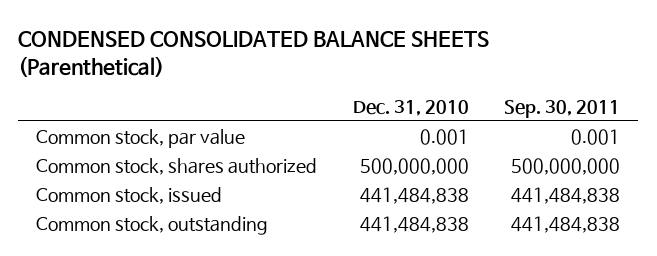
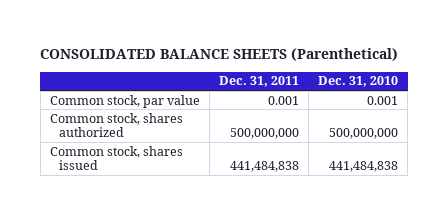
- CONDENSED CONSOLIDATED BALANCE SHEETS (Parenthetical)
+ CONSOLIDATED BALANCE SHEETS (Parenthetical)
- | Dec. 31, 2010 | Sep. 30, 2011
+ | Dec. 31, 2011 | Dec. 31, 2010
- Common stock, issued | 441,484,838 | 441,484,838
- Common stock, outstanding | 441,484,838 | 441,484,838
+ Common stock, shares issued | 441,484,838 | 441,484,838

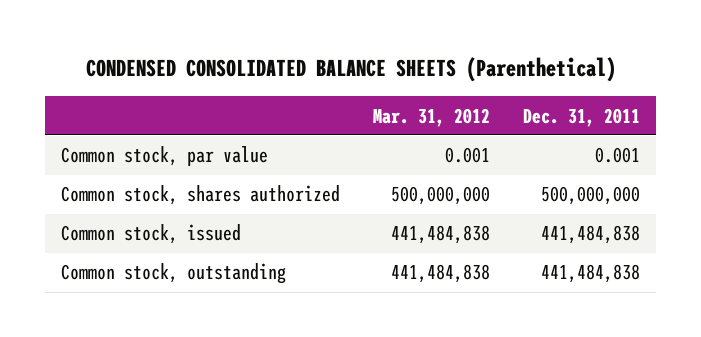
- CONSOLIDATED BALANCE SHEETS (Parenthetical)
+ CONDENSED CONSOLIDATED BALANCE SHEETS (Parenthetical)
- | Dec. 31, 2011 | Dec. 31, 2010
+ | Mar. 31, 2012 | Dec. 31, 2011
- Common stock, shares issued | 441,484,838 | 441,484,838
+ Common stock, issued | 441,484,838 | 441,484,838
+ Common stock, outstanding | 441,484,838 | 441,484,838

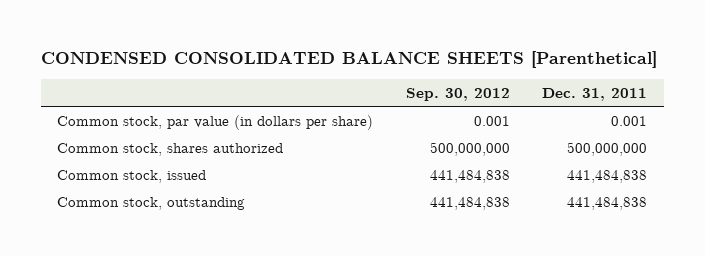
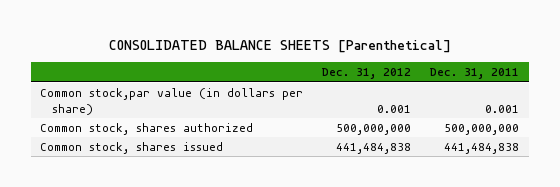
- CONDENSED CONSOLIDATED BALANCE SHEETS [Parenthetical]
+ CONSOLIDATED BALANCE SHEETS [Parenthetical]
- | Sep. 30, 2012 | Dec. 31, 2011
+ | Dec. 31, 2012 | Dec. 31, 2011
- Common stock, par value (in dollars per share) | 0.001 | 0.001
+ Common stock,par value (in dollars per share) | 0.001 | 0.001
- Common stock, issued | 441,484,838 | 441,484,838
- Common stock, outstanding | 441,484,838 | 441,484,838
+ Common stock, shares issued | 441,484,838 | 441,484,838

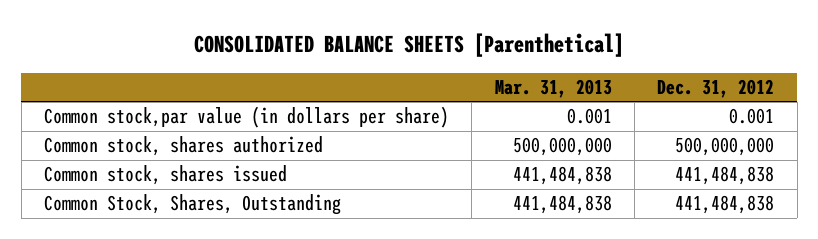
- | Dec. 31, 2012 | Dec. 31, 2011
+ | Mar. 31, 2013 | Dec. 31, 2012
+ Common Stock, Shares, Outstanding | 441,484,838 | 441,484,838

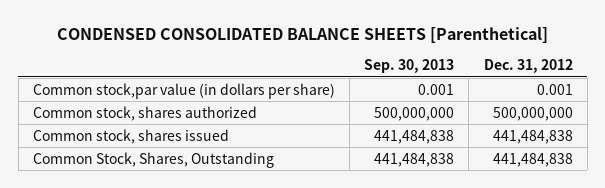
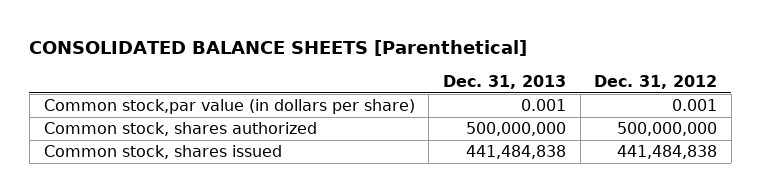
- CONDENSED CONSOLIDATED BALANCE SHEETS [Parenthetical]
+ CONSOLIDATED BALANCE SHEETS [Parenthetical]
- | Sep. 30, 2013 | Dec. 31, 2012
+ | Dec. 31, 2013 | Dec. 31, 2012
- Common Stock, Shares, Outstanding | 441,484,838 | 441,484,838

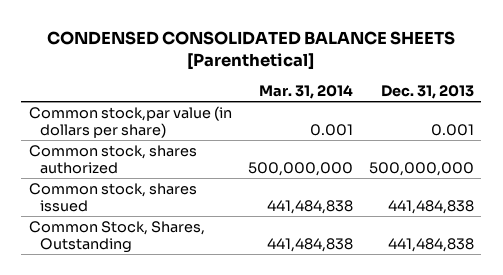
- CONSOLIDATED BALANCE SHEETS [Parenthetical]
+ CONDENSED CONSOLIDATED BALANCE SHEETS [Parenthetical]
- | Dec. 31, 2013 | Dec. 31, 2012
+ | Mar. 31, 2014 | Dec. 31, 2013
+ Common Stock, Shares, Outstanding | 441,484,838 | 441,484,838

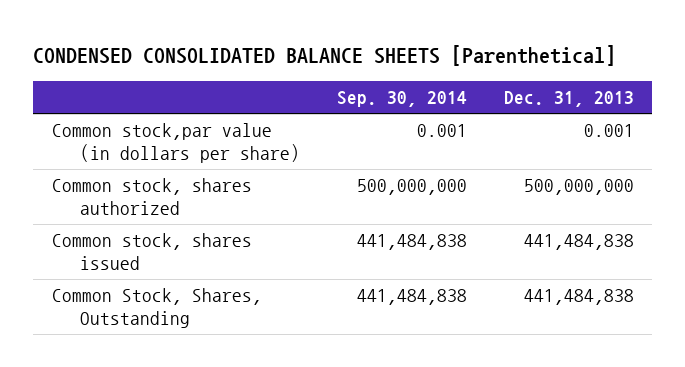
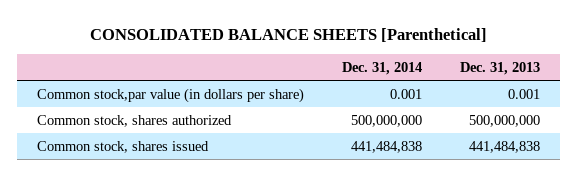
- CONDENSED CONSOLIDATED BALANCE SHEETS [Parenthetical]
+ CONSOLIDATED BALANCE SHEETS [Parenthetical]
- | Sep. 30, 2014 | Dec. 31, 2013
+ | Dec. 31, 2014 | Dec. 31, 2013
- Common Stock, Shares, Outstanding | 441,484,838 | 441,484,838

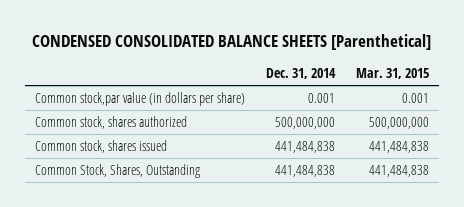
- CONSOLIDATED BALANCE SHEETS [Parenthetical]
+ CONDENSED CONSOLIDATED BALANCE SHEETS [Parenthetical]
- | Dec. 31, 2014 | Dec. 31, 2013
+ | Dec. 31, 2014 | Mar. 31, 2015
+ Common Stock, Shares, Outstanding | 441,484,838 | 441,484,838

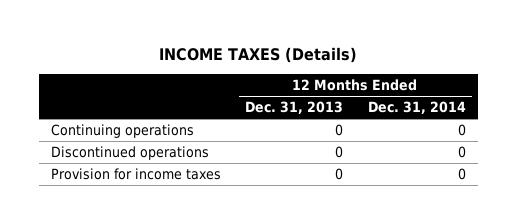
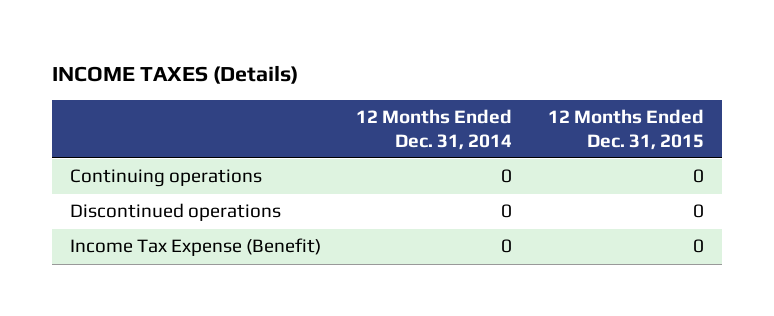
- | 12 Months Ended Dec. 31, 2013 | 12 Months Ended Dec. 31, 2014
+ | 12 Months Ended Dec. 31, 2014 | 12 Months Ended Dec. 31, 2015
- Provision for income taxes | 0 | 0
+ Income Tax Expense (Benefit) | 0 | 0

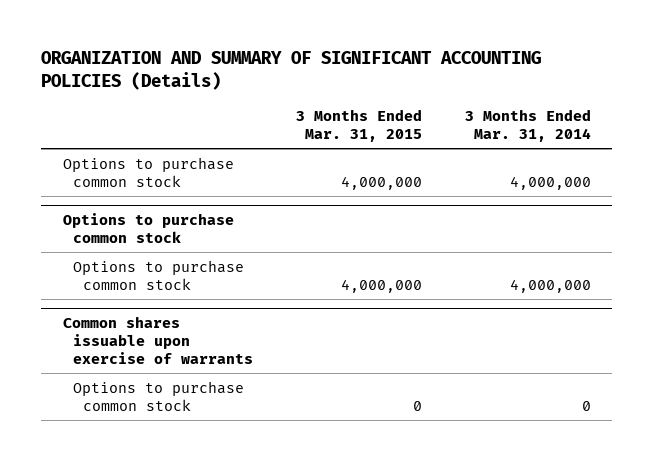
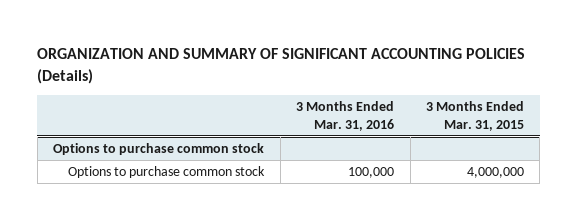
- | 3 Months Ended Mar. 31, 2015 | 3 Months Ended Mar. 31, 2014
+ | 3 Months Ended Mar. 31, 2016 | 3 Months Ended Mar. 31, 2015
- Options to purchase common stock | 4,000,000 | 4,000,000
- Common shares issuable upon exercise of warrants
- Options to purchase common stock | 0 | 0

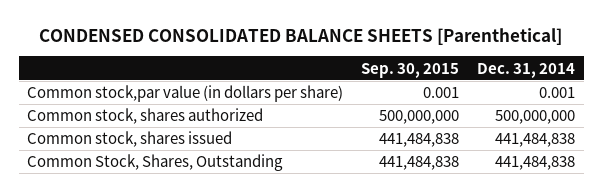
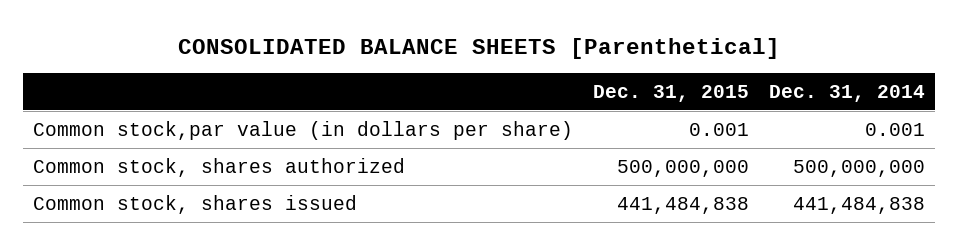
- CONDENSED CONSOLIDATED BALANCE SHEETS [Parenthetical]
+ CONSOLIDATED BALANCE SHEETS [Parenthetical]
- | Sep. 30, 2015 | Dec. 31, 2014
+ | Dec. 31, 2015 | Dec. 31, 2014
- Common Stock, Shares, Outstanding | 441,484,838 | 441,484,838

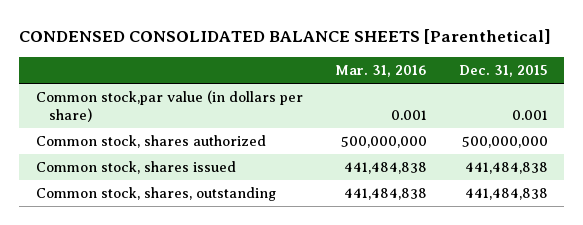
- CONSOLIDATED BALANCE SHEETS [Parenthetical]
+ CONDENSED CONSOLIDATED BALANCE SHEETS [Parenthetical]
- | Dec. 31, 2015 | Dec. 31, 2014
+ | Mar. 31, 2016 | Dec. 31, 2015
+ Common stock, shares, outstanding | 441,484,838 | 441,484,838

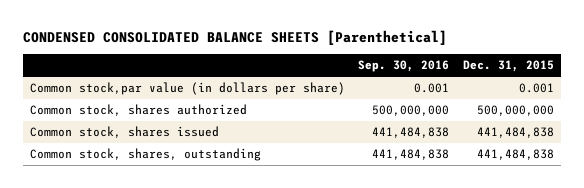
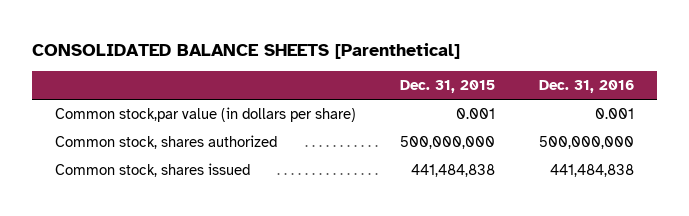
- CONDENSED CONSOLIDATED BALANCE SHEETS [Parenthetical]
+ CONSOLIDATED BALANCE SHEETS [Parenthetical]
- | Sep. 30, 2016 | Dec. 31, 2015
+ | Dec. 31, 2015 | Dec. 31, 2016
- Common stock, shares, outstanding | 441,484,838 | 441,484,838

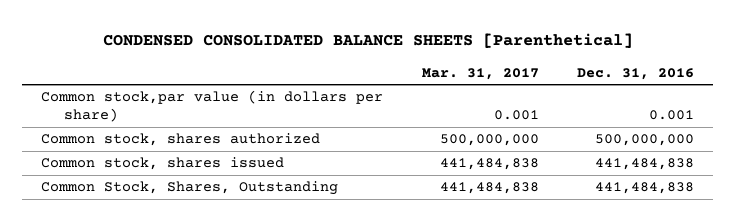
- CONSOLIDATED BALANCE SHEETS [Parenthetical]
+ CONDENSED CONSOLIDATED BALANCE SHEETS [Parenthetical]
- | Dec. 31, 2015 | Dec. 31, 2016
+ | Mar. 31, 2017 | Dec. 31, 2016
+ Common Stock, Shares, Outstanding | 441,484,838 | 441,484,838

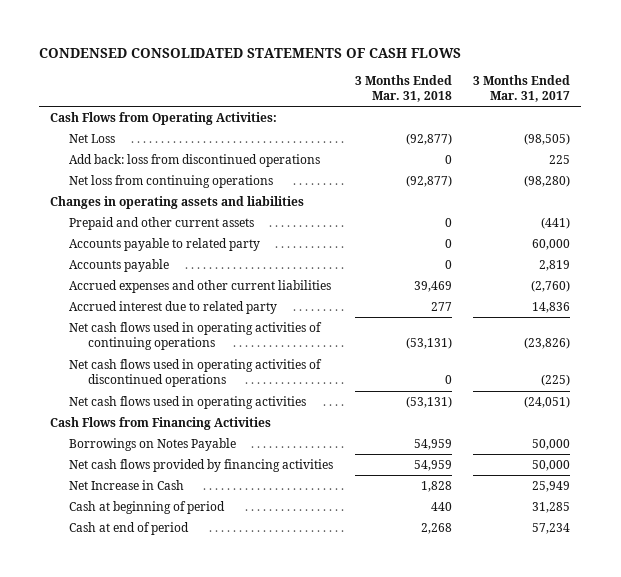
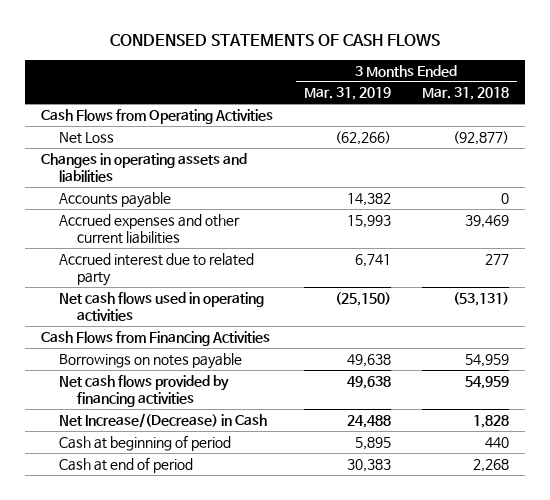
- CONDENSED CONSOLIDATED STATEMENTS OF CASH FLOWS
+ CONDENSED STATEMENTS OF CASH FLOWS
- | 3 Months Ended Mar. 31, 2018 | 3 Months Ended Mar. 31, 2017
+ | 3 Months Ended Mar. 31, 2019 | 3 Months Ended Mar. 31, 2018
- Cash Flows from Operating Activities:
+ Cash Flows from Operating Activities
- Add back: loss from discontinued operations | 0 | 225
- Net loss from continuing operations | (92,877) | (98,280)
- Prepaid and other current assets | 0 | (441)
- Accounts payable to related party | 0 | 60,000
- Net cash flows used in operating activities of continuing operations | (53,131) | (23,826)
- Net cash flows used in operating activities of discontinued operations | 0 | (225)
- Borrowings on Notes Payable | 54,959 | 50,000
+ Borrowings on notes payable | 49,638 | 54,959
- Net Increase in Cash | 1,828 | 25,949
+ Net Increase/(Decrease) in Cash | 24,488 | 1,828

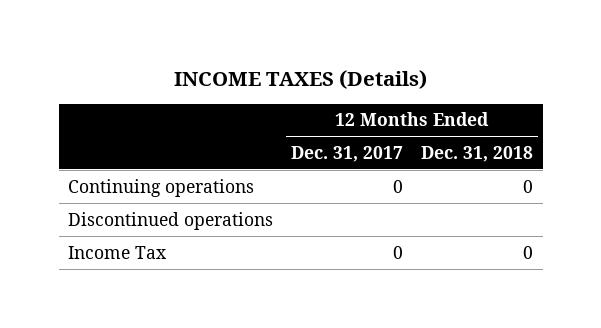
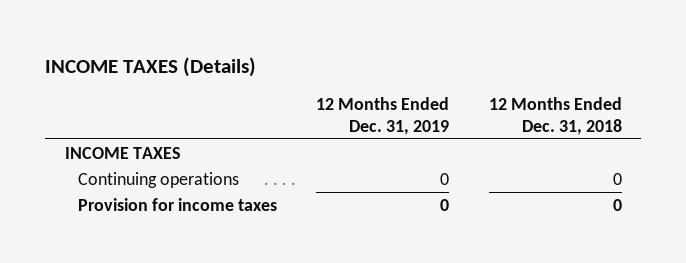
- | 12 Months Ended Dec. 31, 2017 | 12 Months Ended Dec. 31, 2018
+ | 12 Months Ended Dec. 31, 2019 | 12 Months Ended Dec. 31, 2018
+ INCOME TAXES
- Discontinued operations
- Income Tax | 0 | 0
+ Provision for income taxes | 0 | 0

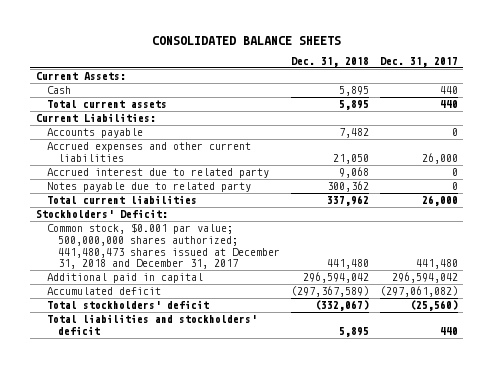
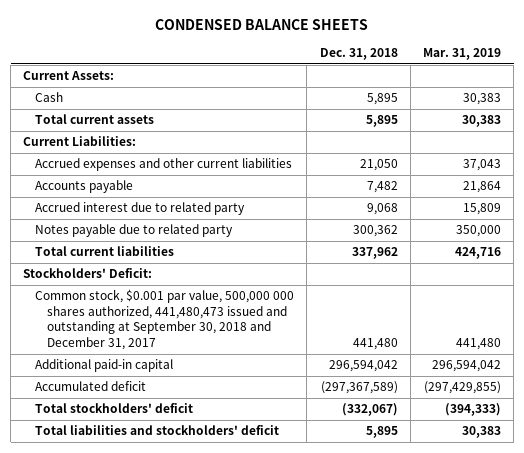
- CONSOLIDATED BALANCE SHEETS
+ CONDENSED BALANCE SHEETS
- | Dec. 31, 2018 | Dec. 31, 2017
+ | Dec. 31, 2018 | Mar. 31, 2019
moved down: Accounts payable | 7,482 | 21,864
- Common stock, $0.001 par value; 500,000,000 shares authorized; 441,480,473 shares issued at December 31, 2018 and December 31, 2017 | 441,480 | 441,480
- Additional paid in capital | 296,594,042 | 296,594,042
+ Common stock, $0.001 par value, 500,000 000 shares authorized, 441,480,473 issued and outstanding at September 30, 2018 and December 31, 2017 | 441,480 | 441,480
+ Additional paid-in capital | 296,594,042 | 296,594,042

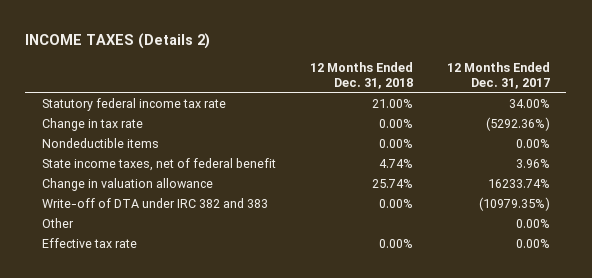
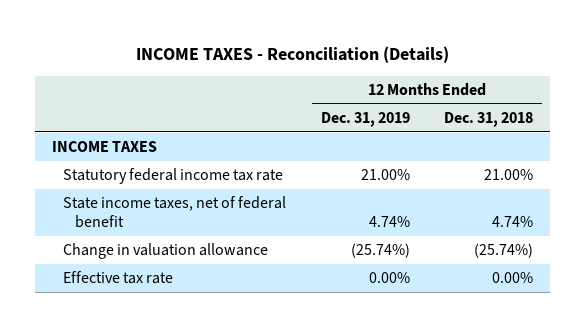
- INCOME TAXES (Details 2)
+ INCOME TAXES - Reconciliation (Details)
- | 12 Months Ended Dec. 31, 2018 | 12 Months Ended Dec. 31, 2017
+ | 12 Months Ended Dec. 31, 2019 | 12 Months Ended Dec. 31, 2018
+ INCOME TAXES
- Change in tax rate | 0.00% | (5292.36%)
- Nondeductible items | 0.00% | 0.00%
- Change in valuation allowance | 25.74% | 16233.74%
- Write-off of DTA under IRC 382 and 383 | 0.00% | (10979.35%)
- Other | | 0.00%
+ Change in valuation allowance | (25.74%) | (25.74%)

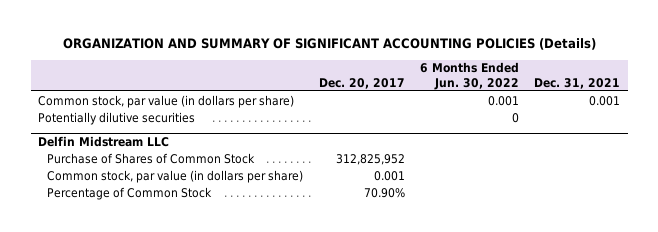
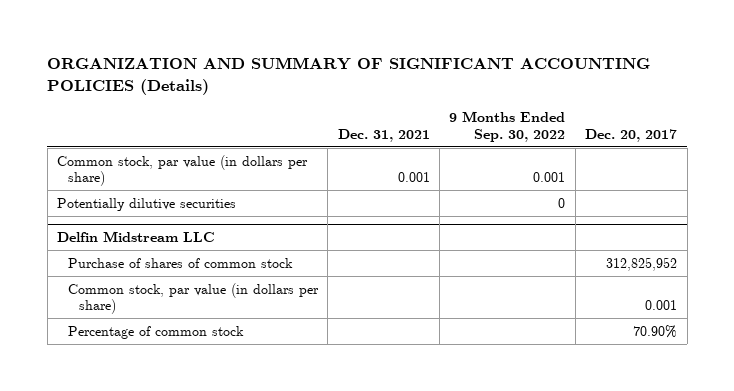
- | Dec. 20, 2017 | 6 Months Ended Jun. 30, 2022 | Dec. 31, 2021
+ | Dec. 31, 2021 | 9 Months Ended Sep. 30, 2022 | Dec. 20, 2017
@ Delfin Midstream LLC
- Purchase of Shares of Common Stock | 312,825,952 | |
+ Purchase of shares of common stock | | | 312,825,952
- Percentage of Common Stock | 70.90% | |
+ Percentage of common stock | | | 70.90%

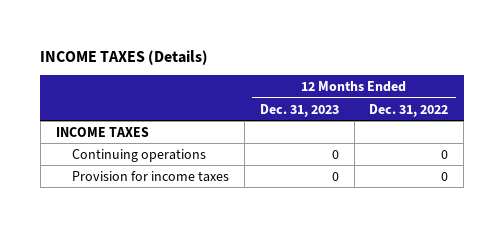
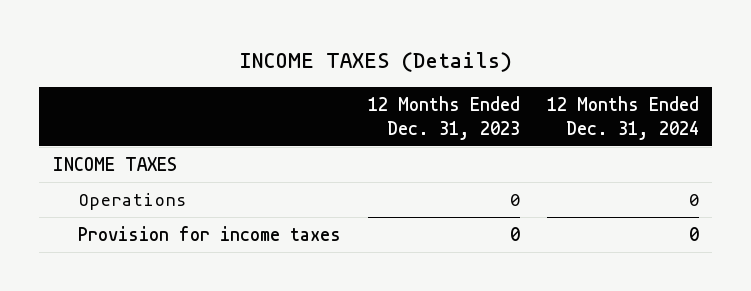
- | 12 Months Ended Dec. 31, 2023 | 12 Months Ended Dec. 31, 2022
+ | 12 Months Ended Dec. 31, 2023 | 12 Months Ended Dec. 31, 2024
- Continuing operations | 0 | 0
+ Operations | 0 | 0

